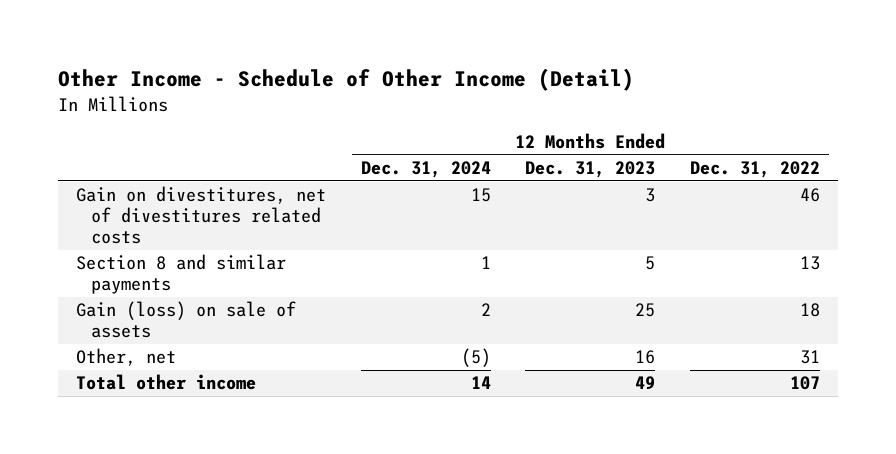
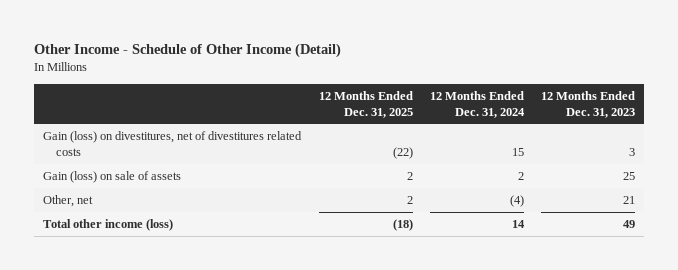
- | 12 Months Ended Dec. 31, 2024 | 12 Months Ended Dec. 31, 2023 | 12 Months Ended Dec. 31, 2022
+ | 12 Months Ended Dec. 31, 2025 | 12 Months Ended Dec. 31, 2024 | 12 Months Ended Dec. 31, 2023
- Gain on divestitures, net of divestitures related costs | 15 | 3 | 46
- Section 8 and similar payments | 1 | 5 | 13
+ Gain (loss) on divestitures, net of divestitures related costs | (22) | 15 | 3
- Other, net | (5) | 16 | 31
- Total other income | 14 | 49 | 107
+ Other, net | 2 | (4) | 21
+ Total other income (loss) | (18) | 14 | 49

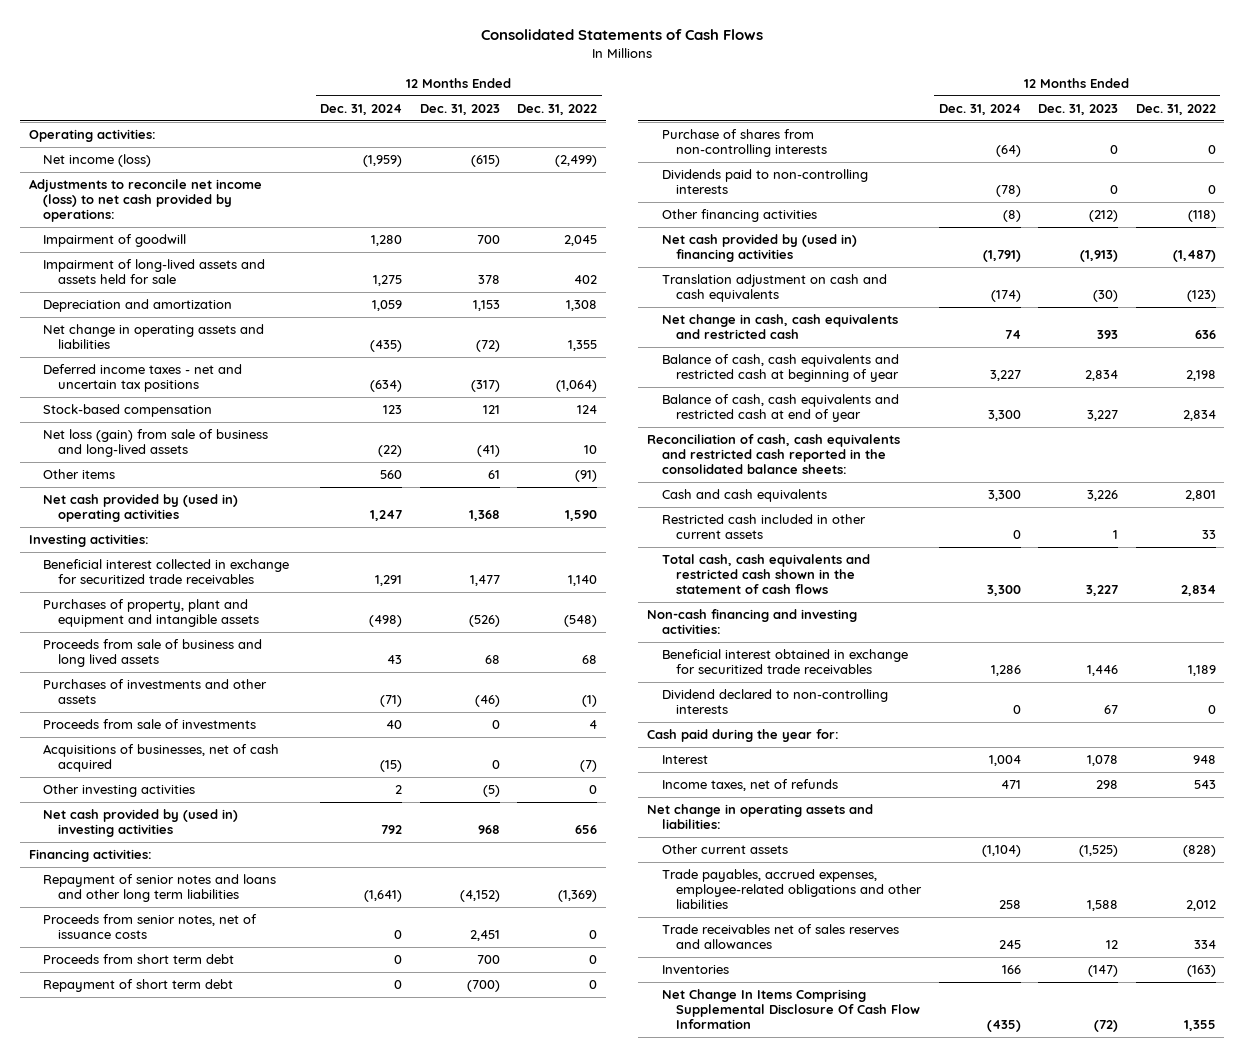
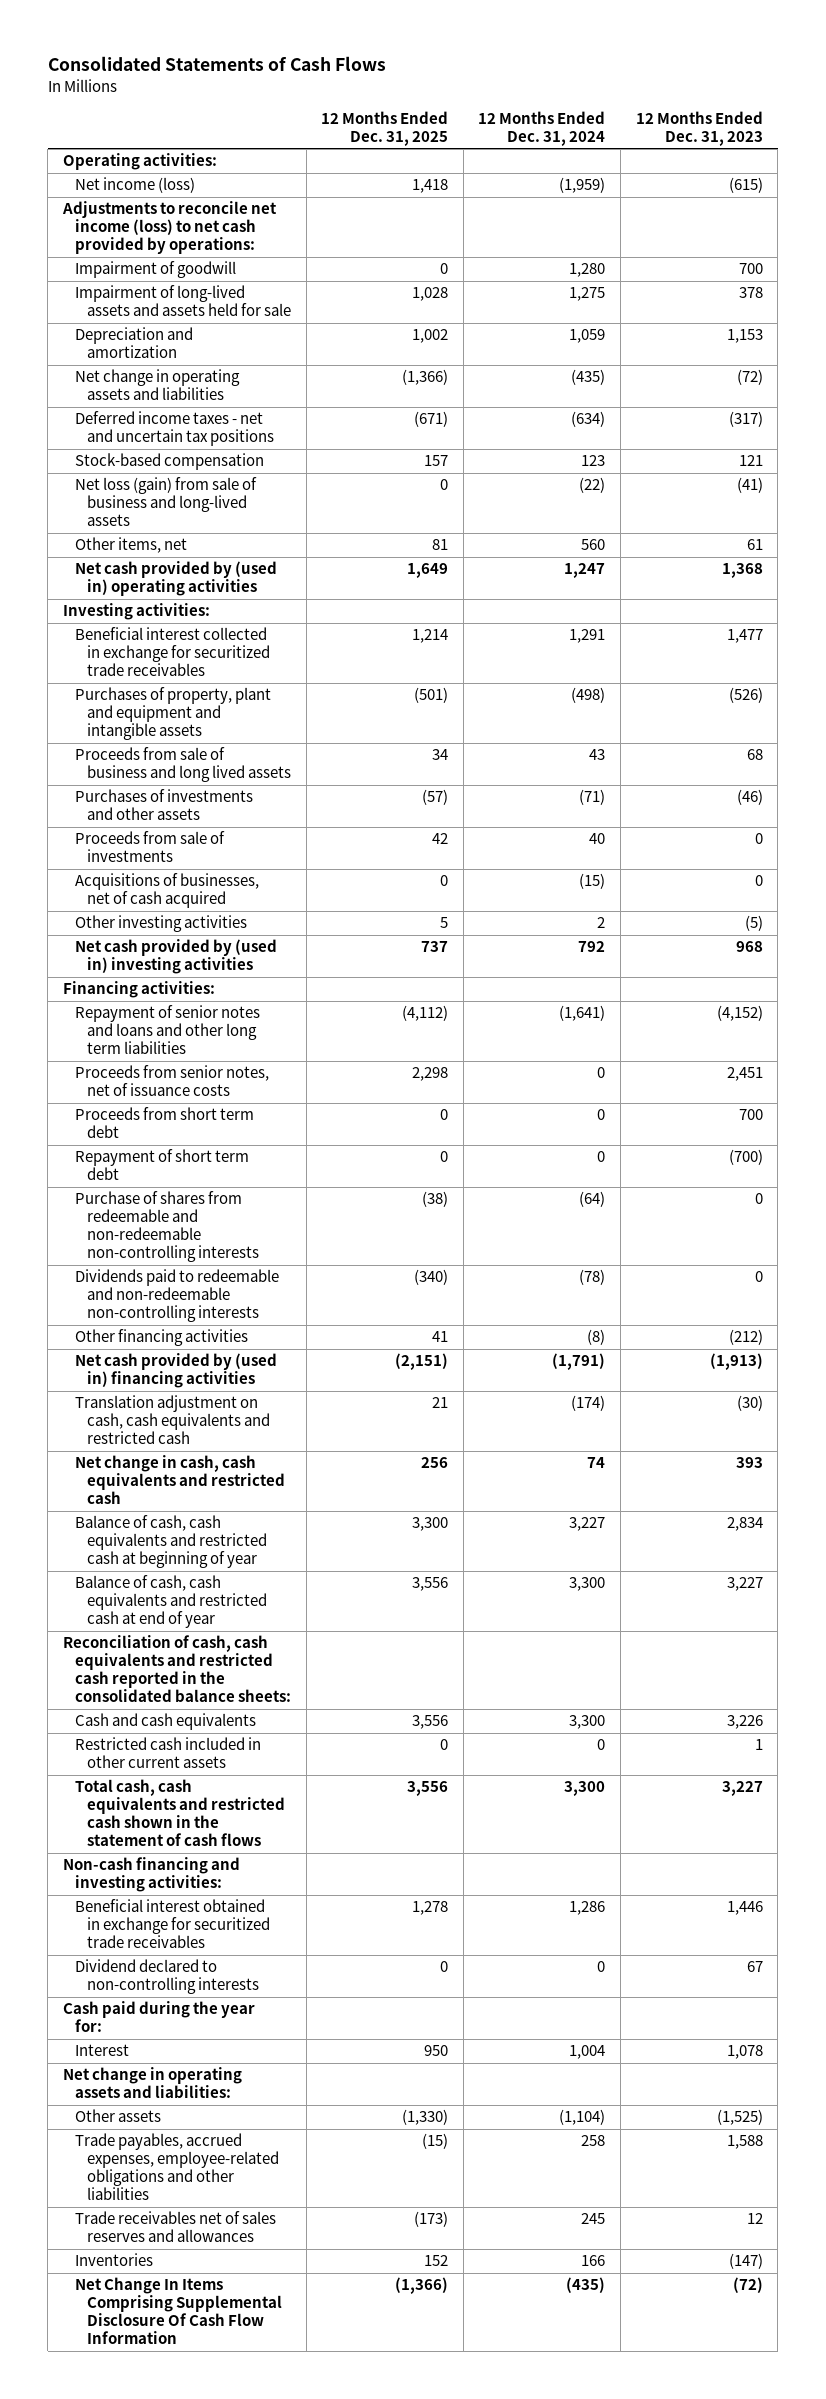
- | 12 Months Ended Dec. 31, 2024 | 12 Months Ended Dec. 31, 2023 | 12 Months Ended Dec. 31, 2022
+ | 12 Months Ended Dec. 31, 2025 | 12 Months Ended Dec. 31, 2024 | 12 Months Ended Dec. 31, 2023
- Other items | 560 | 61 | (91)
+ Other items, net | 81 | 560 | 61
- Purchase of shares from non-controlling interests | (64) | 0 | 0
- Dividends paid to non-controlling interests | (78) | 0 | 0
+ Purchase of shares from redeemable and non-redeemable non-controlling interests | (38) | (64) | 0
+ Dividends paid to redeemable and non-redeemable non-controlling interests | (340) | (78) | 0
- Translation adjustment on cash and cash equivalents | (174) | (30) | (123)
+ Translation adjustment on cash, cash equivalents and restricted cash | 21 | (174) | (30)
- Income taxes, net of refunds | 471 | 298 | 543
- Other current assets | (1,104) | (1,525) | (828)
+ Other assets | (1,330) | (1,104) | (1,525)

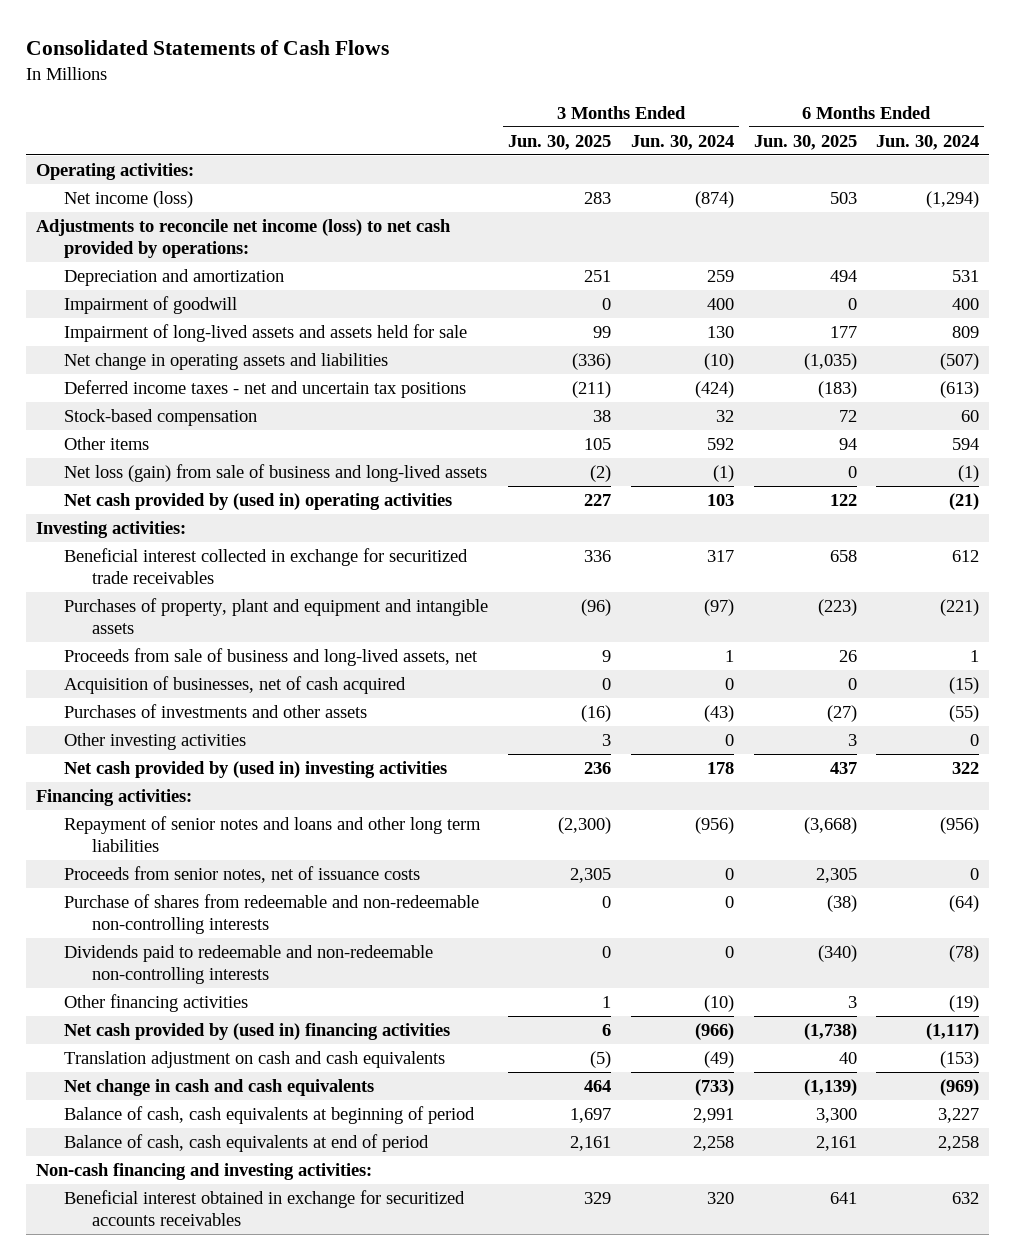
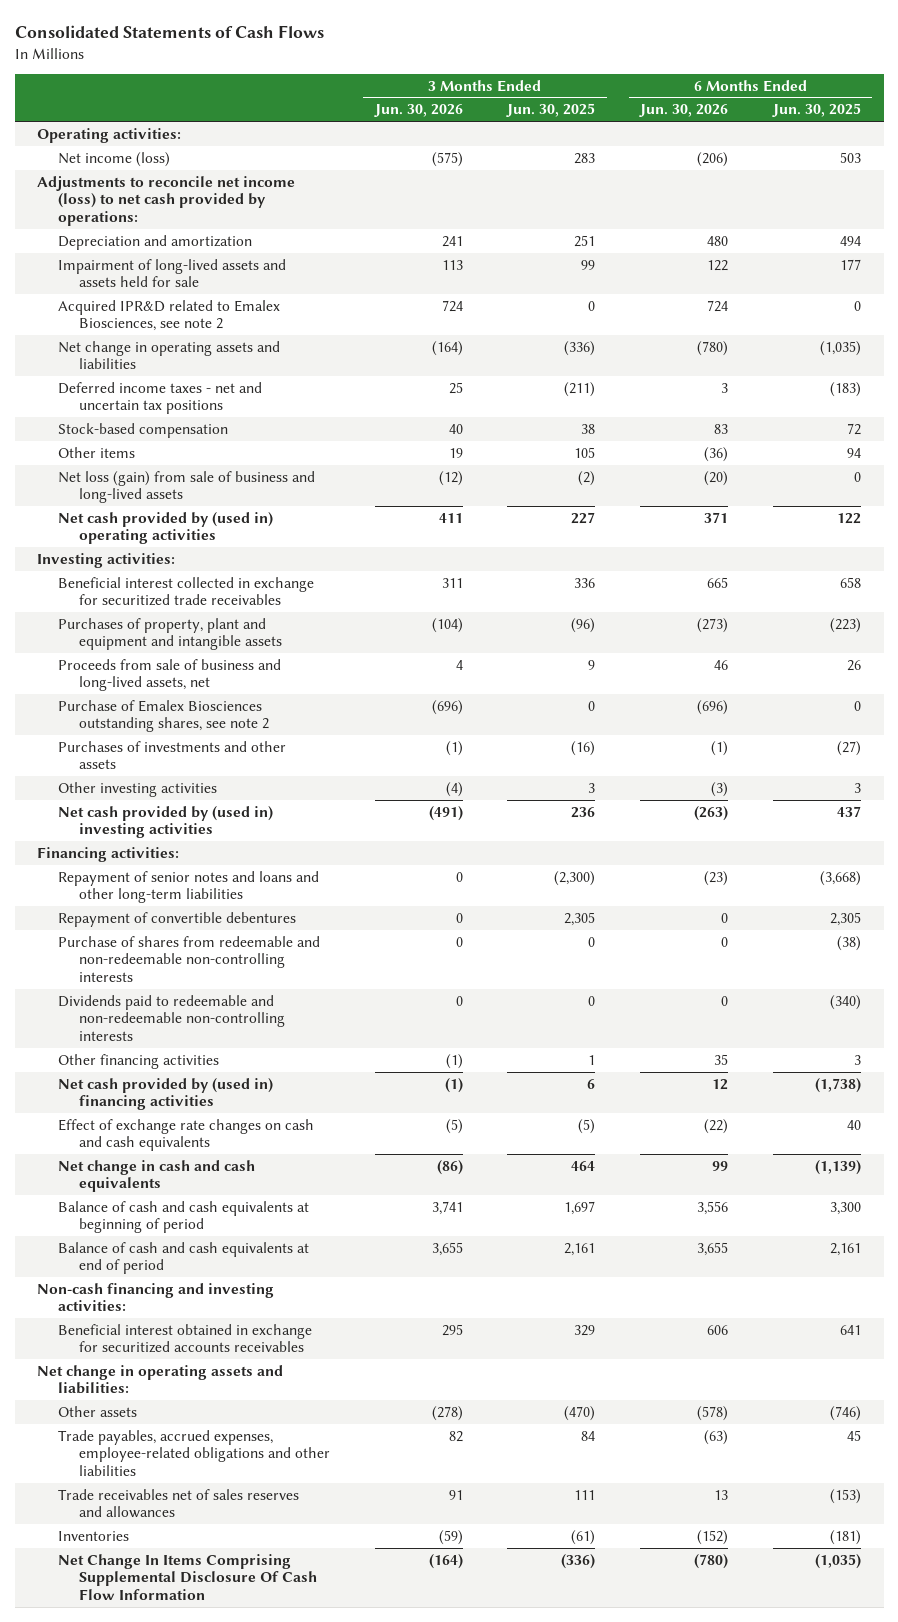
- | 3 Months Ended Jun. 30, 2025 | 3 Months Ended Jun. 30, 2024 | 6 Months Ended Jun. 30, 2025 | 6 Months Ended Jun. 30, 2024
+ | 3 Months Ended Jun. 30, 2026 | 3 Months Ended Jun. 30, 2025 | 6 Months Ended Jun. 30, 2026 | 6 Months Ended Jun. 30, 2025
- Impairment of goodwill | 0 | 400 | 0 | 400
+ Acquired IPR&D related to Emalex Biosciences, see note 2 | 724 | 0 | 724 | 0
- Acquisition of businesses, net of cash acquired | 0 | 0 | 0 | (15)
+ Purchase of Emalex Biosciences outstanding shares, see note 2 | (696) | 0 | (696) | 0
- Repayment of senior notes and loans and other long term liabilities | (2,300) | (956) | (3,668) | (956)
- Proceeds from senior notes, net of issuance costs | 2,305 | 0 | 2,305 | 0
+ Repayment of senior notes and loans and other long-term liabilities | 0 | (2,300) | (23) | (3,668)
+ Repayment of convertible debentures | 0 | 2,305 | 0 | 2,305
- Translation adjustment on cash and cash equivalents | (5) | (49) | 40 | (153)
+ Effect of exchange rate changes on cash and cash equivalents | (5) | (5) | (22) | 40
- Balance of cash, cash equivalents at beginning of period | 1,697 | 2,991 | 3,300 | 3,227
- Balance of cash, cash equivalents at end of period | 2,161 | 2,258 | 2,161 | 2,258
+ Balance of cash and cash equivalents at beginning of period | 3,741 | 1,697 | 3,556 | 3,300
+ Balance of cash and cash equivalents at end of period | 3,655 | 2,161 | 3,655 | 2,161
+ Net change in operating assets and liabilities:
+ Other assets | (278) | (470) | (578) | (746)
+ Trade payables, accrued expenses, employee-related obligations and other liabilities | 82 | 84 | (63) | 45
+ Trade receivables net of sales reserves and allowances | 91 | 111 | 13 | (153)
+ Inventories | (59) | (61) | (152) | (181)
+ Net Change In Items Comprising Supplemental Disclosure Of Cash Flow Information | (164) | (336) | (780) | (1,035)

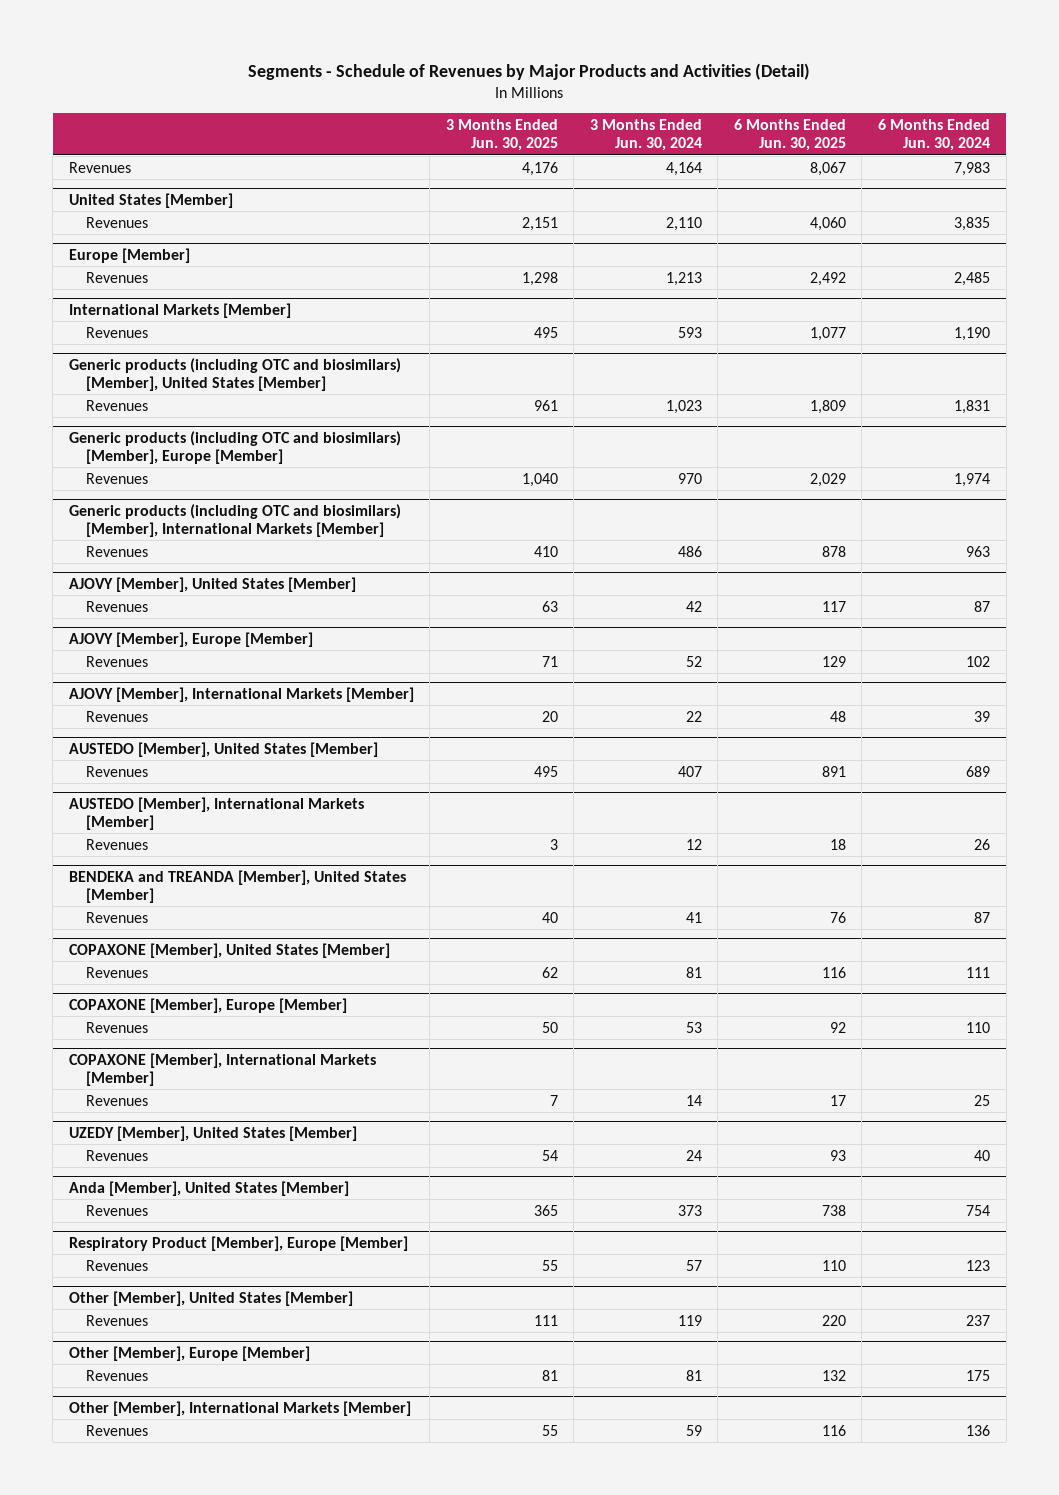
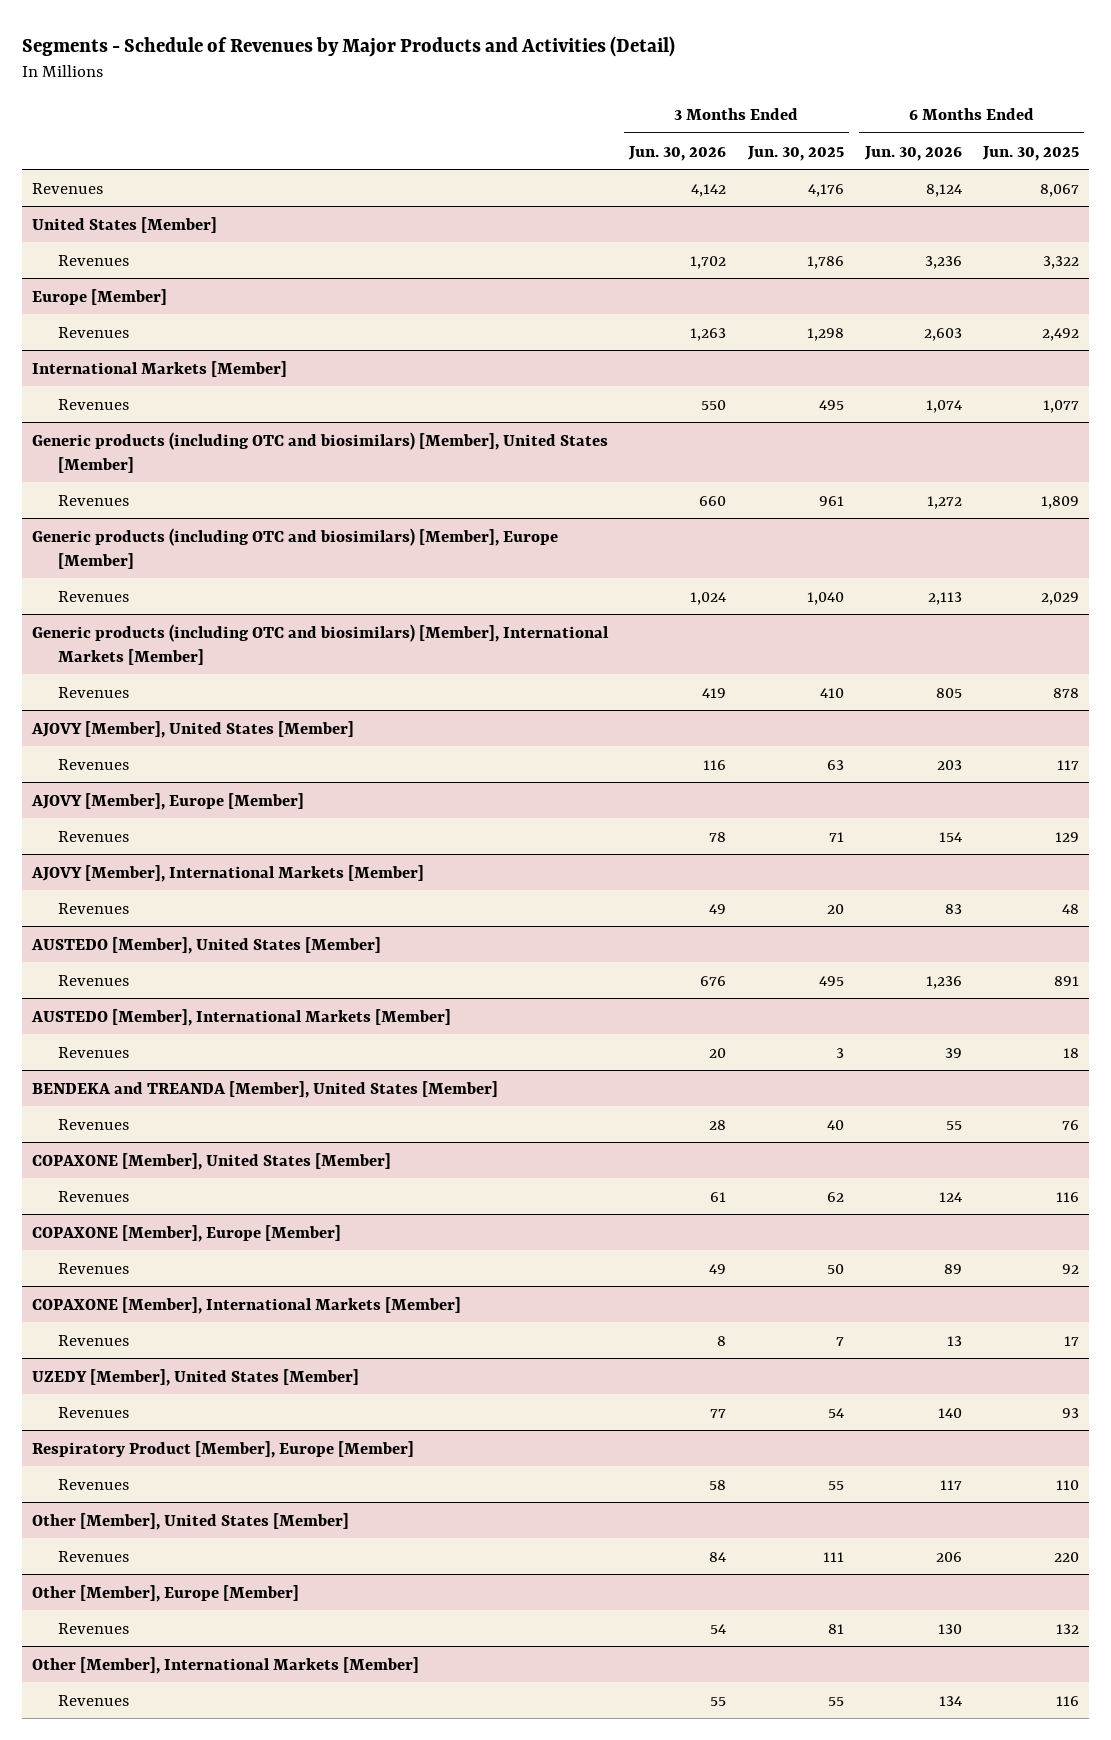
- | 3 Months Ended Jun. 30, 2025 | 3 Months Ended Jun. 30, 2024 | 6 Months Ended Jun. 30, 2025 | 6 Months Ended Jun. 30, 2024
+ | 3 Months Ended Jun. 30, 2026 | 3 Months Ended Jun. 30, 2025 | 6 Months Ended Jun. 30, 2026 | 6 Months Ended Jun. 30, 2025
@ United States [Member]
- Revenues | 2,151 | 2,110 | 4,060 | 3,835
+ Revenues | 1,702 | 1,786 | 3,236 | 3,322
- Anda [Member], United States [Member]
- Revenues | 365 | 373 | 738 | 754

